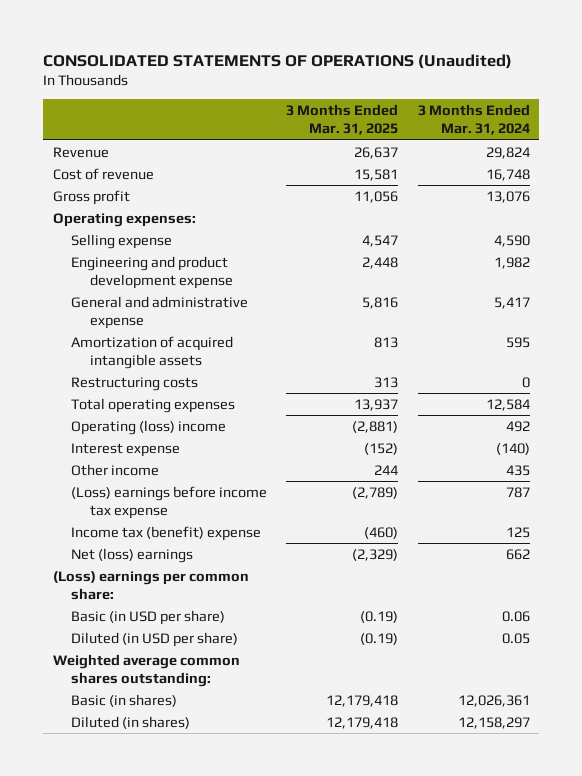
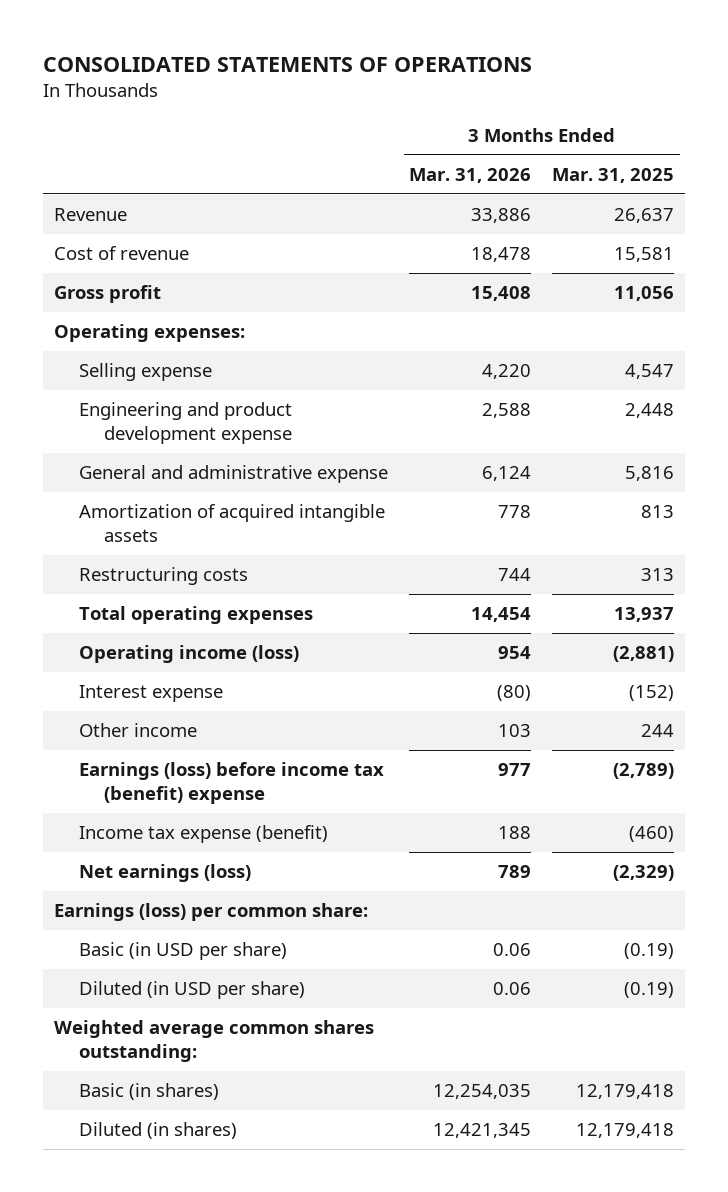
- CONSOLIDATED STATEMENTS OF OPERATIONS (Unaudited)
+ CONSOLIDATED STATEMENTS OF OPERATIONS
- | 3 Months Ended Mar. 31, 2025 | 3 Months Ended Mar. 31, 2024
+ | 3 Months Ended Mar. 31, 2026 | 3 Months Ended Mar. 31, 2025
- Operating (loss) income | (2,881) | 492
+ Operating income (loss) | 954 | (2,881)
- (Loss) earnings before income tax expense | (2,789) | 787
- Income tax (benefit) expense | (460) | 125
- Net (loss) earnings | (2,329) | 662
- (Loss) earnings per common share:
+ Earnings (loss) before income tax (benefit) expense | 977 | (2,789)
+ Income tax expense (benefit) | 188 | (460)
+ Net earnings (loss) | 789 | (2,329)
+ Earnings (loss) per common share:

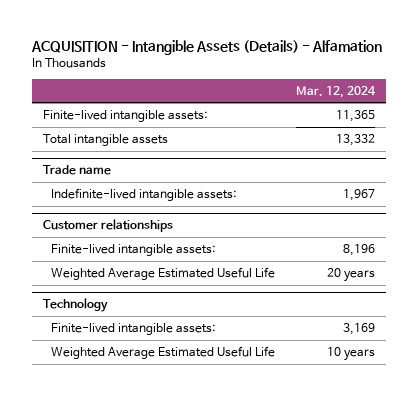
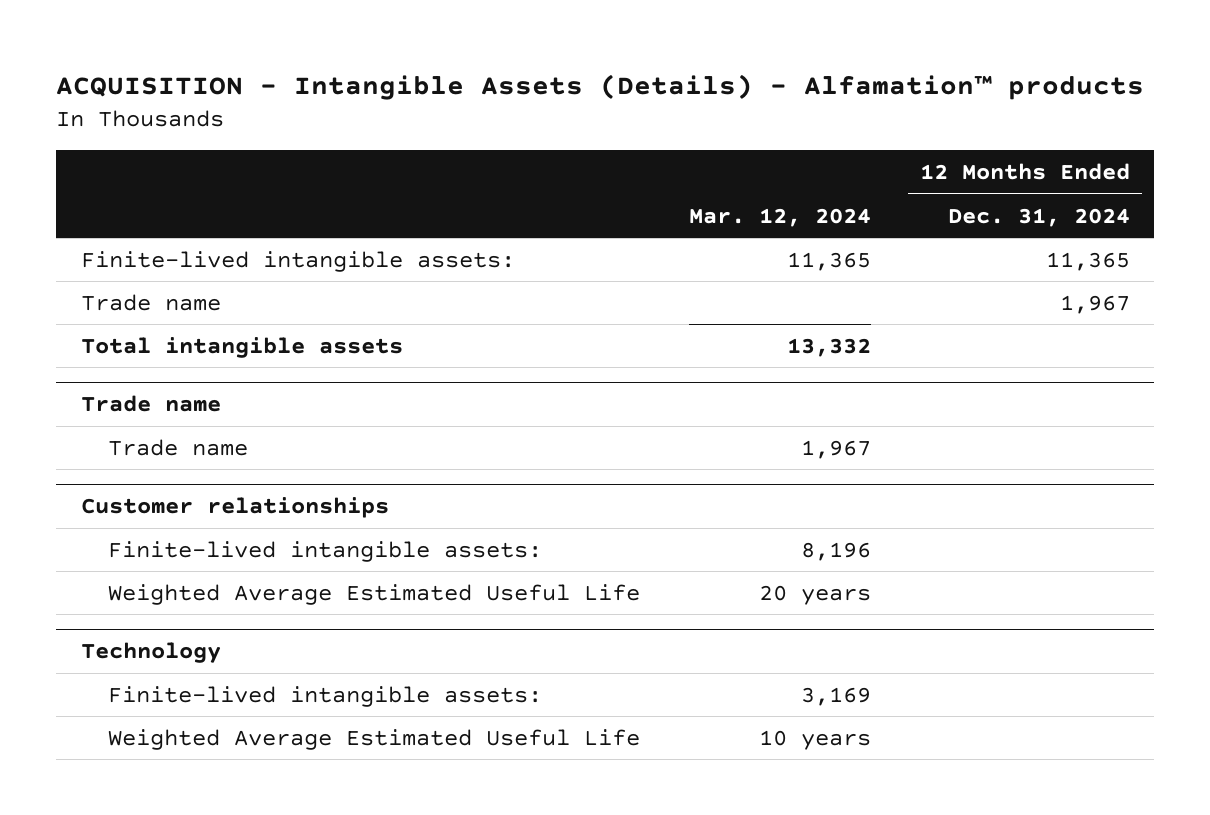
- ACQUISITION - Intangible Assets (Details) - Alfamation
+ ACQUISITION - Intangible Assets (Details) - Alfamation™ products
- | Mar. 12, 2024
+ | Mar. 12, 2024 | 12 Months Ended Dec. 31, 2024
+ Trade name | | 1,967
@ Trade name
- Indefinite-lived intangible assets: | 1,967
+ Trade name | 1,967 |

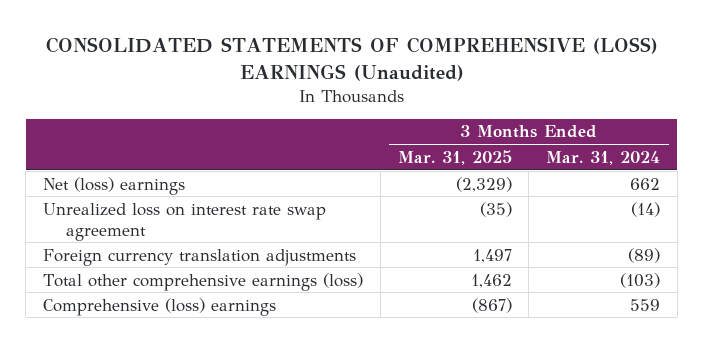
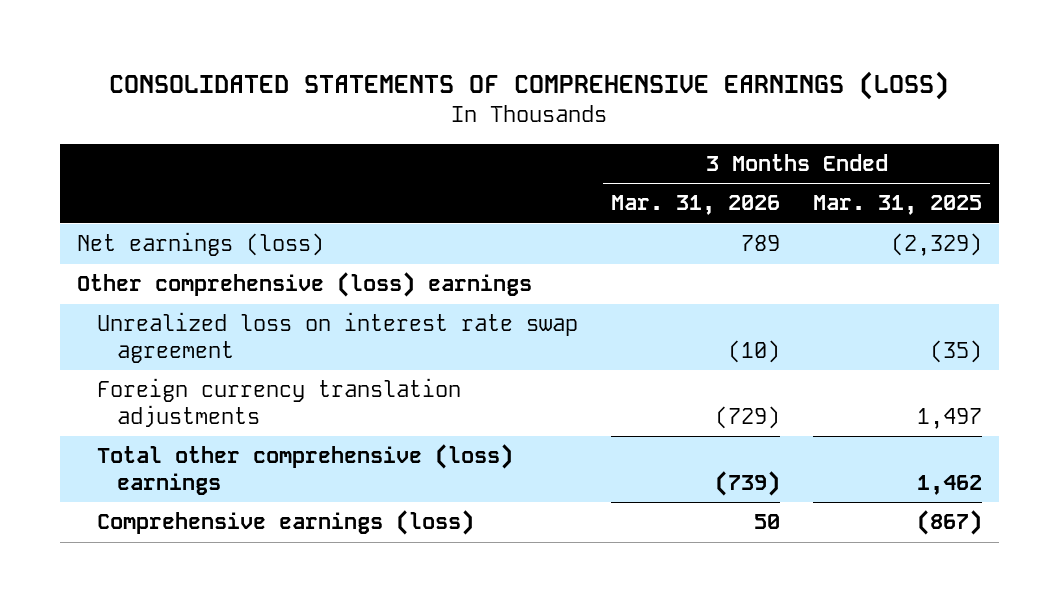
- CONSOLIDATED STATEMENTS OF COMPREHENSIVE (LOSS) EARNINGS (Unaudited)
+ CONSOLIDATED STATEMENTS OF COMPREHENSIVE EARNINGS (LOSS)
- | 3 Months Ended Mar. 31, 2025 | 3 Months Ended Mar. 31, 2024
+ | 3 Months Ended Mar. 31, 2026 | 3 Months Ended Mar. 31, 2025
- Net (loss) earnings | (2,329) | 662
+ Net earnings (loss) | 789 | (2,329)
+ Other comprehensive (loss) earnings
- Total other comprehensive earnings (loss) | 1,462 | (103)
- Comprehensive (loss) earnings | (867) | 559
+ Total other comprehensive (loss) earnings | (739) | 1,462
+ Comprehensive earnings (loss) | 50 | (867)

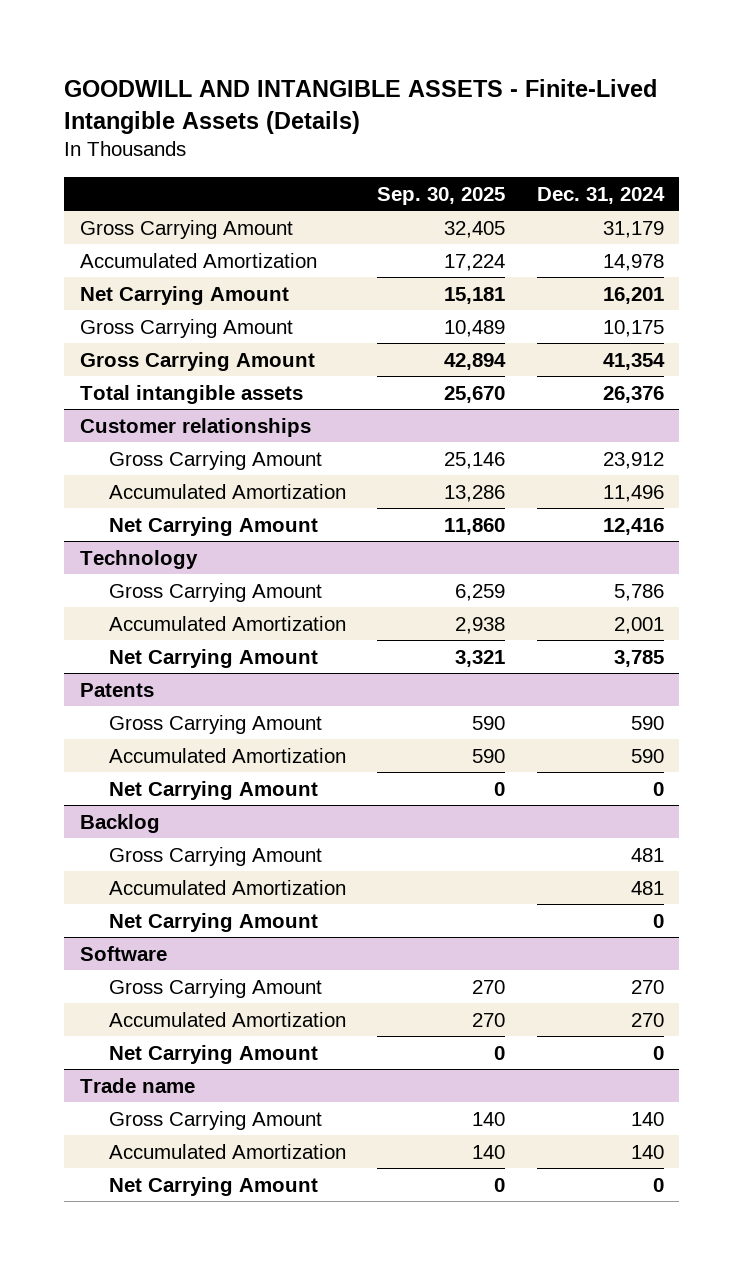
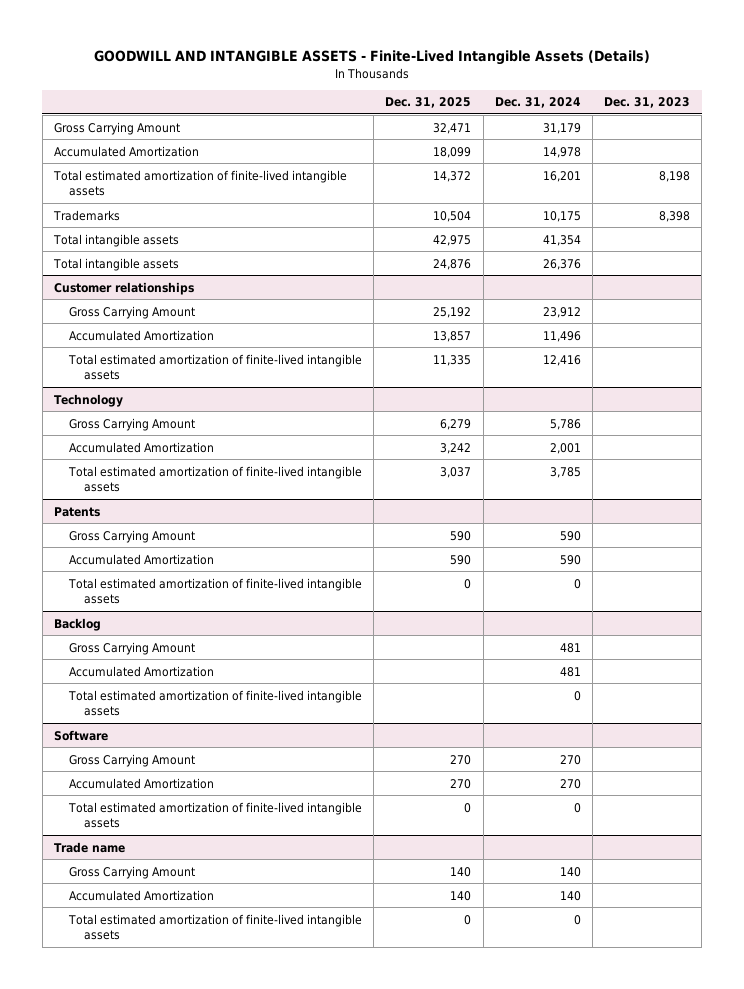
- | Sep. 30, 2025 | Dec. 31, 2024
+ | Dec. 31, 2025 | Dec. 31, 2024 | Dec. 31, 2023
- Net Carrying Amount | 15,181 | 16,201
- Gross Carrying Amount | 10,489 | 10,175
- Gross Carrying Amount | 42,894 | 41,354
+ Total estimated amortization of finite-lived intangible assets | 14,372 | 16,201 | 8,198
+ Trademarks | 10,504 | 10,175 | 8,398
+ Total intangible assets | 42,975 | 41,354 |
@ Customer relationships
- Net Carrying Amount | 11,860 | 12,416
+ Total estimated amortization of finite-lived intangible assets | 11,335 | 12,416 |
@ Technology
- Net Carrying Amount | 3,321 | 3,785
+ Total estimated amortization of finite-lived intangible assets | 3,037 | 3,785 |
@ Patents
- Net Carrying Amount | 0 | 0
+ Total estimated amortization of finite-lived intangible assets | 0 | 0 |
@ Backlog
- Net Carrying Amount | | 0
+ Total estimated amortization of finite-lived intangible assets | | 0 |
@ Software
- Net Carrying Amount | 0 | 0
+ Total estimated amortization of finite-lived intangible assets | 0 | 0 |
@ Trade name
- Net Carrying Amount | 0 | 0
+ Total estimated amortization of finite-lived intangible assets | 0 | 0 |

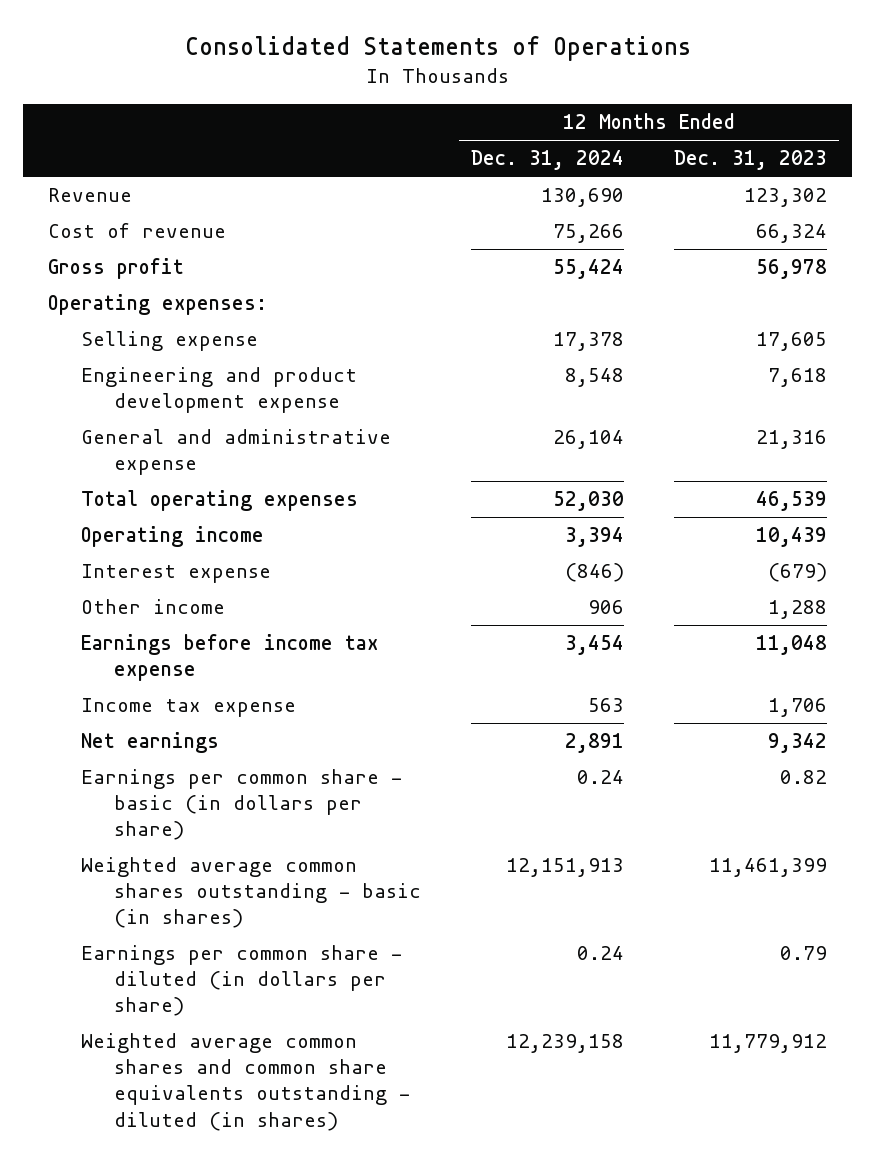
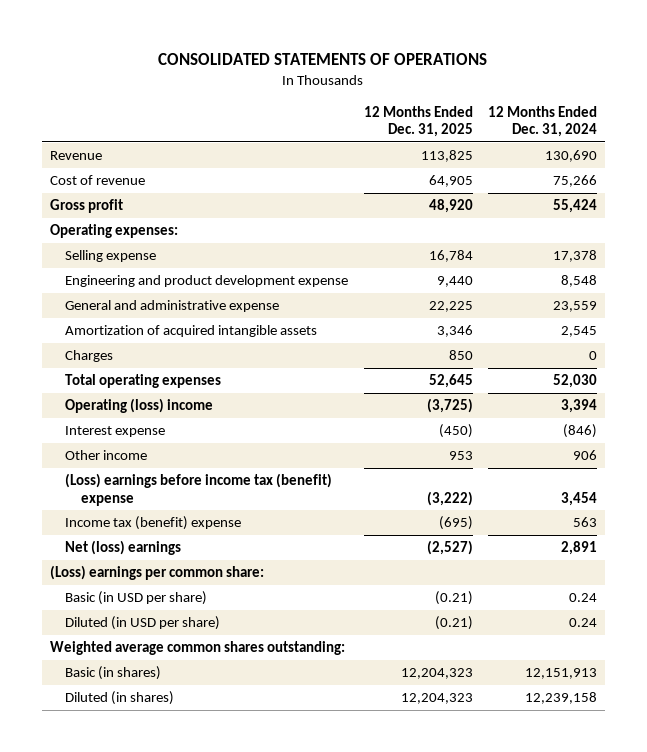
- Consolidated Statements of Operations
+ CONSOLIDATED STATEMENTS OF OPERATIONS
- | 12 Months Ended Dec. 31, 2024 | 12 Months Ended Dec. 31, 2023
+ | 12 Months Ended Dec. 31, 2025 | 12 Months Ended Dec. 31, 2024
- General and administrative expense | 26,104 | 21,316
+ General and administrative expense | 22,225 | 23,559
+ Amortization of acquired intangible assets | 3,346 | 2,545
+ Charges | 850 | 0
- Operating income | 3,394 | 10,439
+ Operating (loss) income | (3,725) | 3,394
- Earnings before income tax expense | 3,454 | 11,048
- Income tax expense | 563 | 1,706
- Net earnings | 2,891 | 9,342
- Earnings per common share - basic (in dollars per share) | 0.24 | 0.82
- Weighted average common shares outstanding - basic (in shares) | 12,151,913 | 11,461,399
- Earnings per common share - diluted (in dollars per share) | 0.24 | 0.79
- Weighted average common shares and common share equivalents outstanding - diluted (in shares) | 12,239,158 | 11,779,912
+ (Loss) earnings before income tax (benefit) expense | (3,222) | 3,454
+ Income tax (benefit) expense | (695) | 563
+ Net (loss) earnings | (2,527) | 2,891
+ (Loss) earnings per common share:
+ Basic (in USD per share) | (0.21) | 0.24
+ Diluted (in USD per share) | (0.21) | 0.24
+ Weighted average common shares outstanding:
+ Basic (in shares) | 12,204,323 | 12,151,913
+ Diluted (in shares) | 12,204,323 | 12,239,158

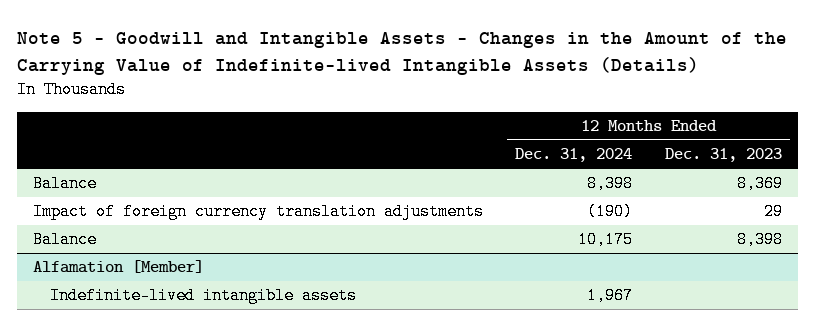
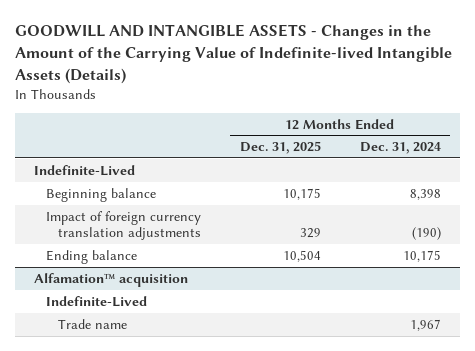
- Note 5 - Goodwill and Intangible Assets - Changes in the Amount of the Carrying Value of Indefinite-lived Intangible Assets (Details)
+ GOODWILL AND INTANGIBLE ASSETS - Changes in the Amount of the Carrying Value of Indefinite-lived Intangible Assets (Details)
- | 12 Months Ended Dec. 31, 2024 | 12 Months Ended Dec. 31, 2023
+ | 12 Months Ended Dec. 31, 2025 | 12 Months Ended Dec. 31, 2024
- Balance | 8,398 | 8,369
+ Indefinite-Lived
+ Beginning balance | 10,175 | 8,398
- Balance | 10,175 | 8,398
- Alfamation [Member]
- Indefinite-lived intangible assets | 1,967 |
+ Ending balance | 10,504 | 10,175
+ Alfamation™ acquisition
+ Indefinite-Lived
+ Trade name | | 1,967

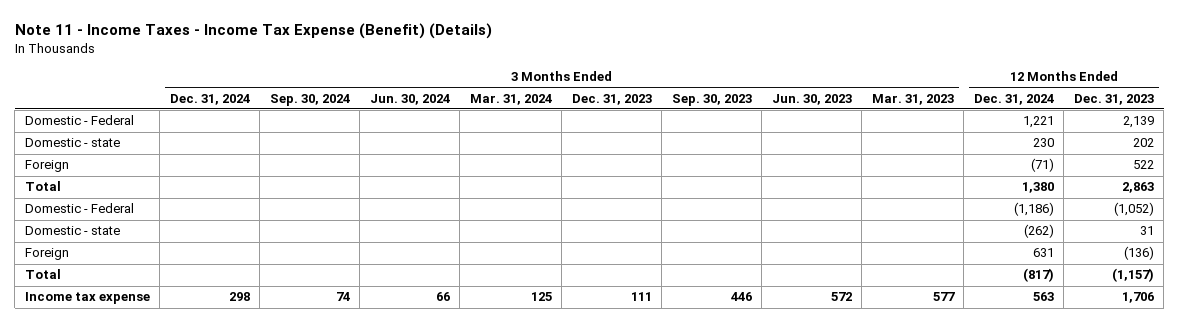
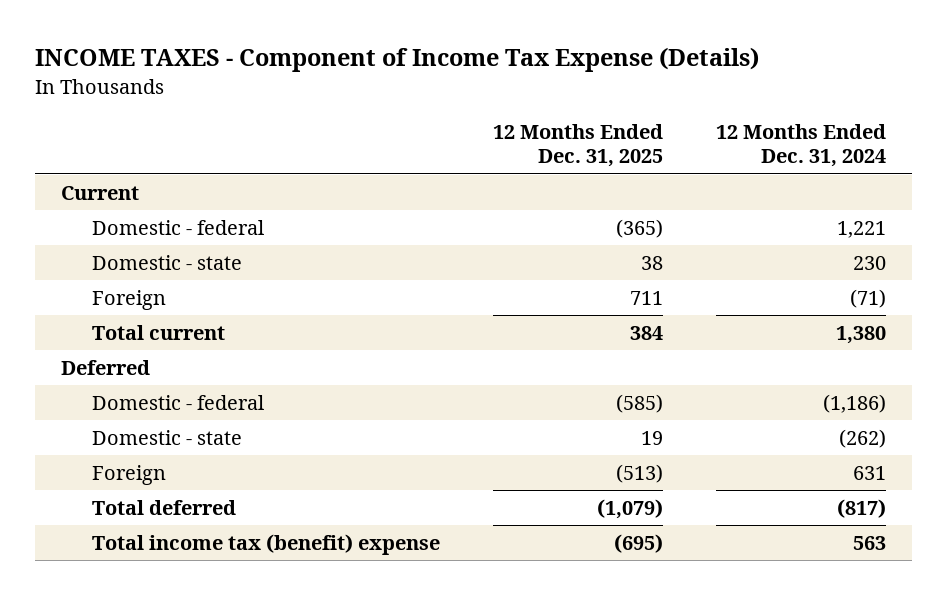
- Note 11 - Income Taxes - Income Tax Expense (Benefit) (Details)
+ INCOME TAXES - Component of Income Tax Expense (Details)
- | 3 Months Ended Dec. 31, 2024 | 3 Months Ended Sep. 30, 2024 | 3 Months Ended Jun. 30, 2024 | 3 Months Ended Mar. 31, 2024 | 3 Months Ended Dec. 31, 2023 | 3 Months Ended Sep. 30, 2023 | 3 Months Ended Jun. 30, 2023 | 3 Months Ended Mar. 31, 2023 | 12 Months Ended Dec. 31, 2024 | 12 Months Ended Dec. 31, 2023
+ | 12 Months Ended Dec. 31, 2025 | 12 Months Ended Dec. 31, 2024
- Domestic - Federal | | | | | | | | | 1,221 | 2,139
+ Current
+ Domestic - federal | (365) | 1,221
- Total | | | | | | | | | 1,380 | 2,863
- Domestic - Federal | | | | | | | | | (1,186) | (1,052)
+ Total current | 384 | 1,380
+ Deferred
+ Domestic - federal | (585) | (1,186)
- Total | | | | | | | | | (817) | (1,157)
- Income tax expense | 298 | 74 | 66 | 125 | 111 | 446 | 572 | 577 | 563 | 1,706
+ Total deferred | (1,079) | (817)
+ Total income tax (benefit) expense | (695) | 563

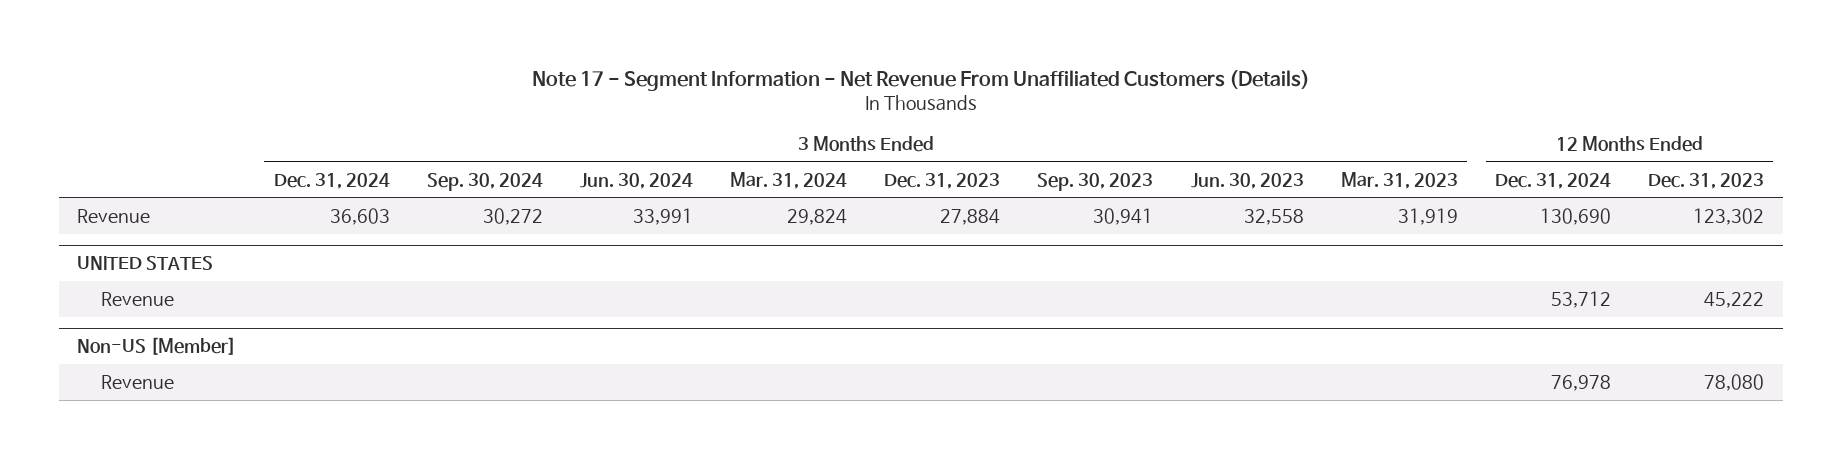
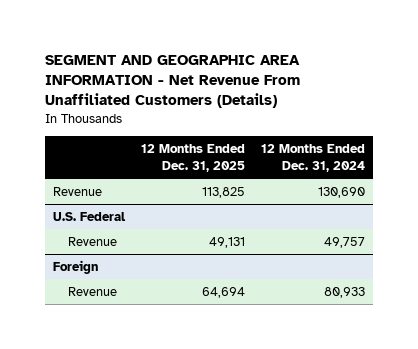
- Note 17 - Segment Information - Net Revenue From Unaffiliated Customers (Details)
+ SEGMENT AND GEOGRAPHIC AREA INFORMATION - Net Revenue From Unaffiliated Customers (Details)
- | 3 Months Ended Dec. 31, 2024 | 3 Months Ended Sep. 30, 2024 | 3 Months Ended Jun. 30, 2024 | 3 Months Ended Mar. 31, 2024 | 3 Months Ended Dec. 31, 2023 | 3 Months Ended Sep. 30, 2023 | 3 Months Ended Jun. 30, 2023 | 3 Months Ended Mar. 31, 2023 | 12 Months Ended Dec. 31, 2024 | 12 Months Ended Dec. 31, 2023
+ | 12 Months Ended Dec. 31, 2025 | 12 Months Ended Dec. 31, 2024
- UNITED STATES
- Revenue | | | | | | | | | 53,712 | 45,222
- Non-US [Member]
- Revenue | | | | | | | | | 76,978 | 78,080
+ U.S. Federal
+ Revenue | 49,131 | 49,757
+ Foreign
+ Revenue | 64,694 | 80,933

